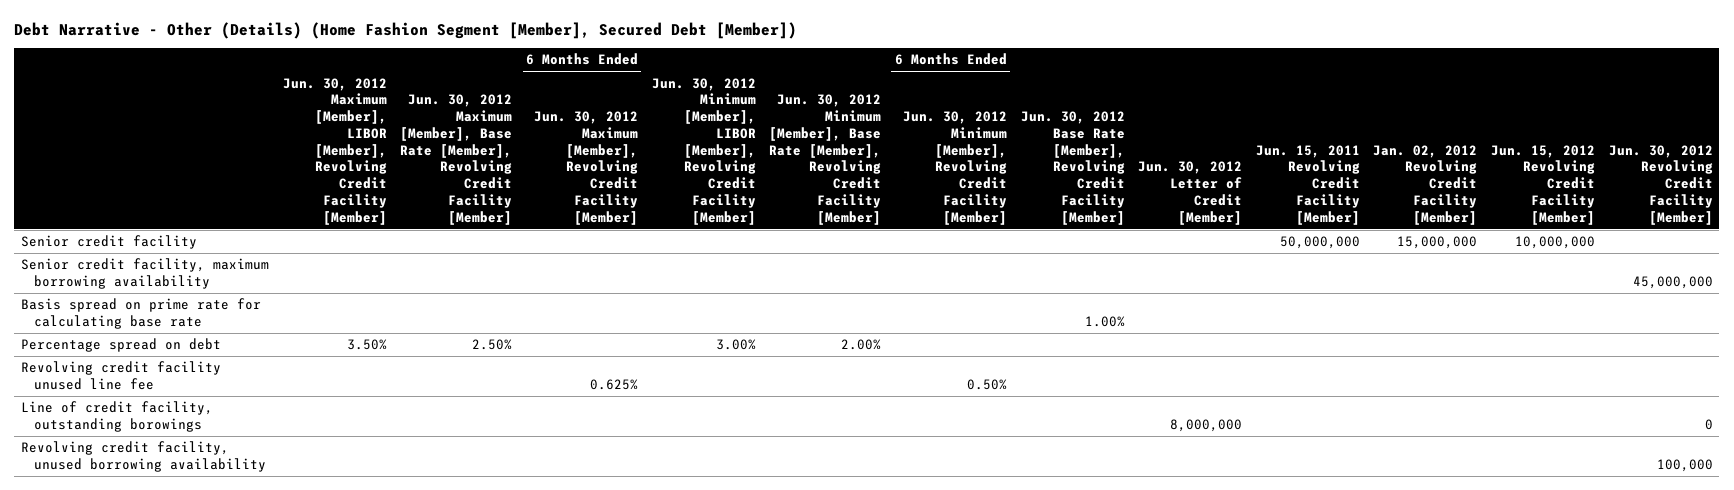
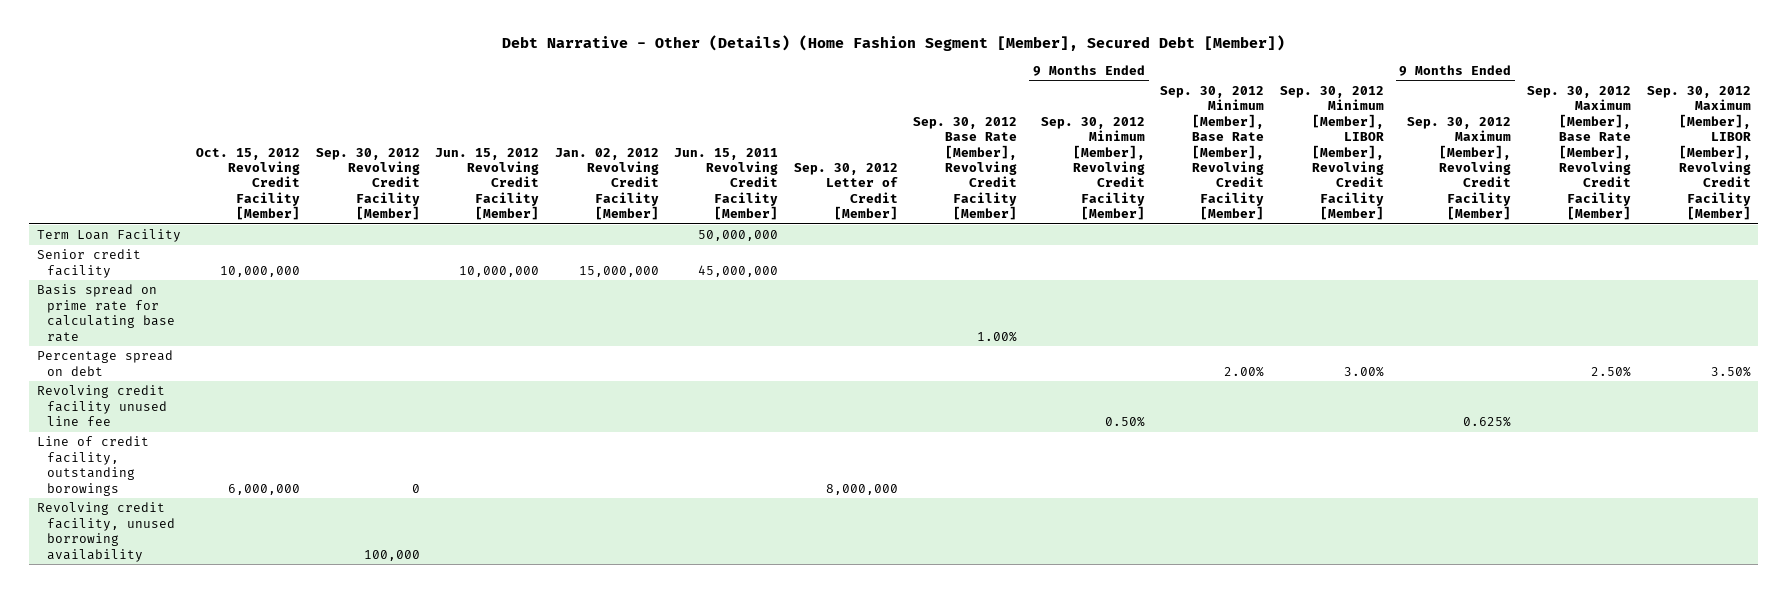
- | Jun. 30, 2012 Maximum [Member], LIBOR [Member], Revolving Credit Facility [Member] | Jun. 30, 2012 Maximum [Member], Base Rate [Member], Revolving Credit Facility [Member] | 6 Months Ended Jun. 30, 2012 Maximum [Member], Revolving Credit Facility [Member] | Jun. 30, 2012 Minimum [Member], LIBOR [Member], Revolving Credit Facility [Member] | Jun. 30, 2012 Minimum [Member], Base Rate [Member], Revolving Credit Facility [Member] | 6 Months Ended Jun. 30, 2012 Minimum [Member], Revolving Credit Facility [Member] | Jun. 30, 2012 Base Rate [Member], Revolving Credit Facility [Member] | Jun. 30, 2012 Letter of Credit [Member] | Jun. 15, 2011 Revolving Credit Facility [Member] | Jan. 02, 2012 Revolving Credit Facility [Member] | Jun. 15, 2012 Revolving Credit Facility [Member] | Jun. 30, 2012 Revolving Credit Facility [Member]
+ | Oct. 15, 2012 Revolving Credit Facility [Member] | Sep. 30, 2012 Revolving Credit Facility [Member] | Jun. 15, 2012 Revolving Credit Facility [Member] | Jan. 02, 2012 Revolving Credit Facility [Member] | Jun. 15, 2011 Revolving Credit Facility [Member] | Sep. 30, 2012 Letter of Credit [Member] | Sep. 30, 2012 Base Rate [Member], Revolving Credit Facility [Member] | 9 Months Ended Sep. 30, 2012 Minimum [Member], Revolving Credit Facility [Member] | Sep. 30, 2012 Minimum [Member], Base Rate [Member], Revolving Credit Facility [Member] | Sep. 30, 2012 Minimum [Member], LIBOR [Member], Revolving Credit Facility [Member] | 9 Months Ended Sep. 30, 2012 Maximum [Member], Revolving Credit Facility [Member] | Sep. 30, 2012 Maximum [Member], Base Rate [Member], Revolving Credit Facility [Member] | Sep. 30, 2012 Maximum [Member], LIBOR [Member], Revolving Credit Facility [Member]
- Senior credit facility | | | | | | | | | 50,000,000 | 15,000,000 | 10,000,000 |
- Senior credit facility, maximum borrowing availability | | | | | | | | | | | | 45,000,000
+ Term Loan Facility | | | | | 50,000,000 | | | | | | | |
+ Senior credit facility | 10,000,000 | | 10,000,000 | 15,000,000 | 45,000,000 | | | | | | | |

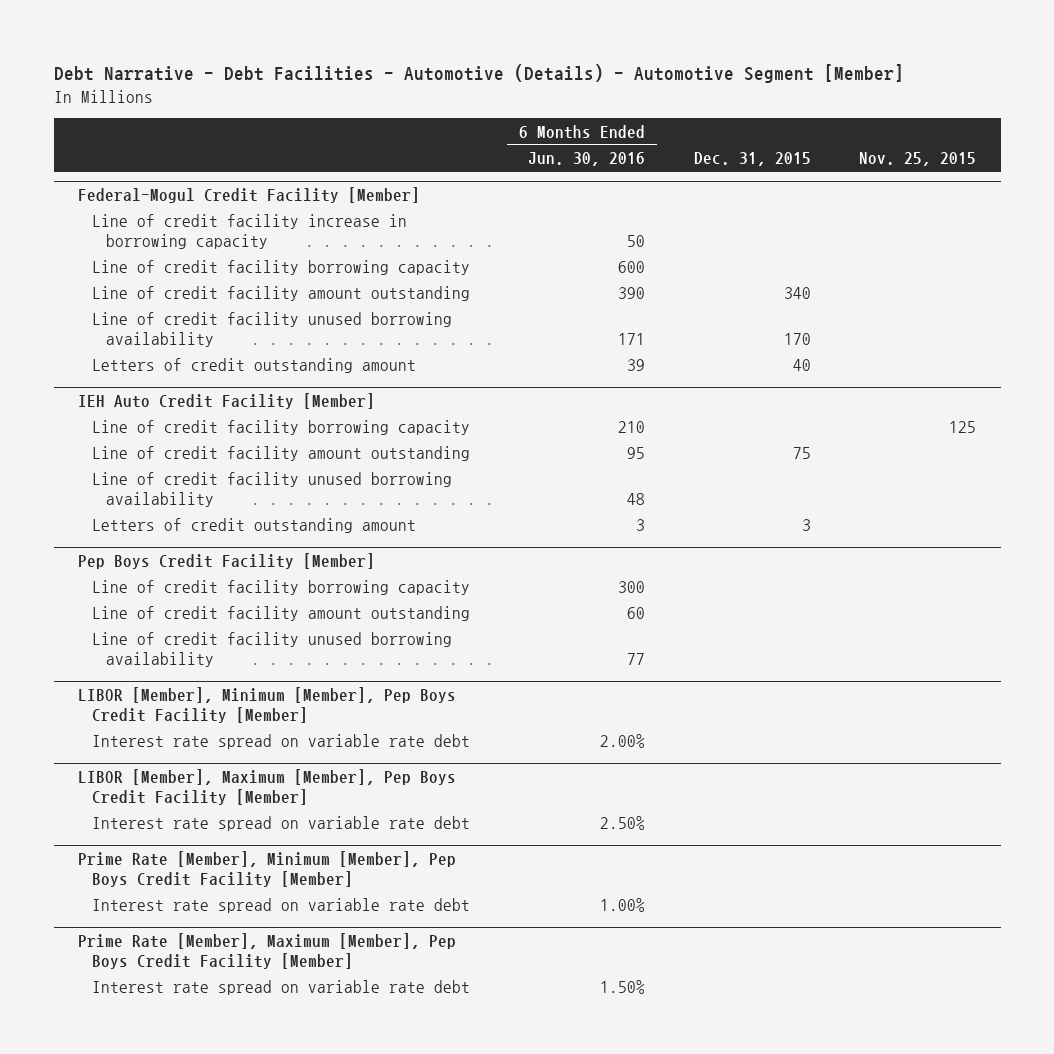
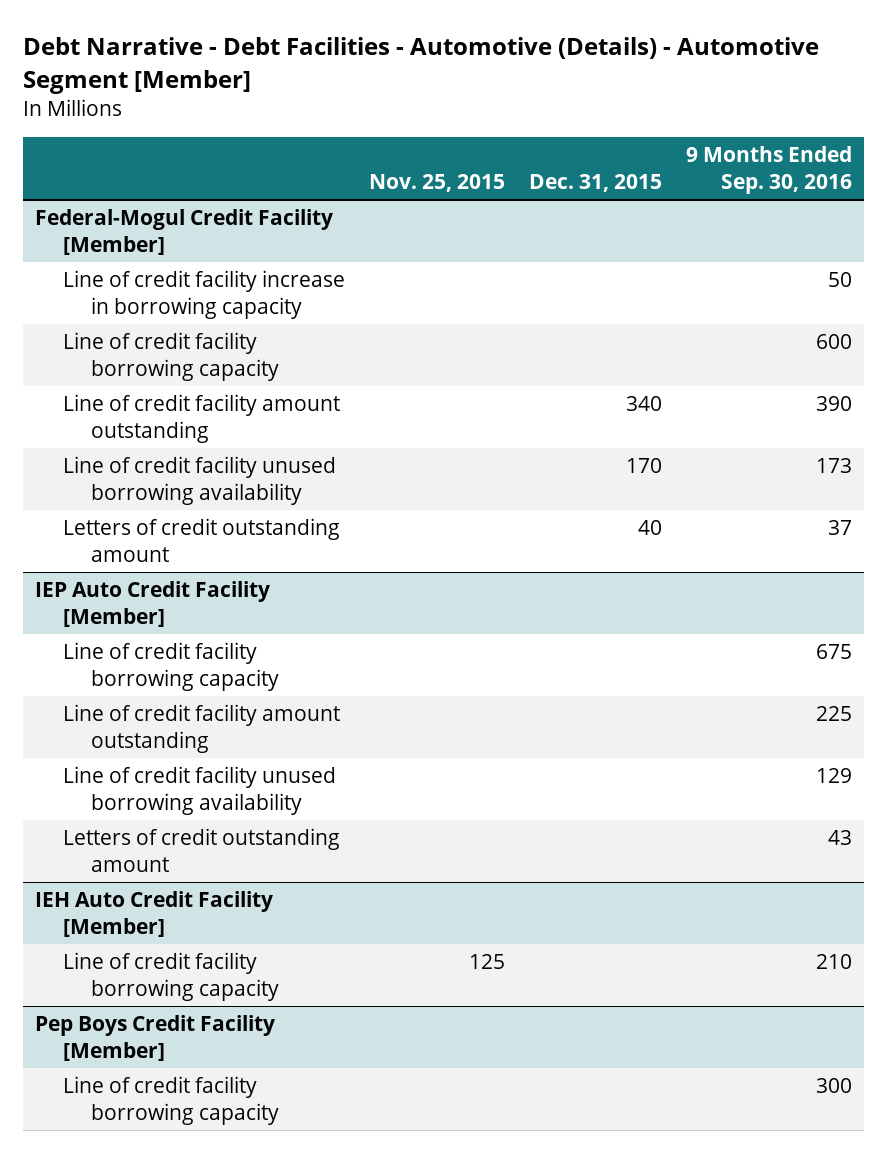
- | 6 Months Ended Jun. 30, 2016 | Dec. 31, 2015 | Nov. 25, 2015
+ | Nov. 25, 2015 | Dec. 31, 2015 | 9 Months Ended Sep. 30, 2016
+ IEP Auto Credit Facility [Member]
+ Line of credit facility borrowing capacity | | | 675
+ Line of credit facility amount outstanding | | | 225
+ Line of credit facility unused borrowing availability | | | 129
+ Letters of credit outstanding amount | | | 43
@ IEH Auto Credit Facility [Member]
- Line of credit facility amount outstanding | 95 | 75 |
- Line of credit facility unused borrowing availability | 48 | |
- Letters of credit outstanding amount | 3 | 3 |
@ Pep Boys Credit Facility [Member]
- Line of credit facility amount outstanding | 60 | |
- Line of credit facility unused borrowing availability | 77 | |
- LIBOR [Member], Minimum [Member], Pep Boys Credit Facility [Member]
- Interest rate spread on variable rate debt | 2.00% | |
- LIBOR [Member], Maximum [Member], Pep Boys Credit Facility [Member]
- Interest rate spread on variable rate debt | 2.50% | |
- Prime Rate [Member], Minimum [Member], Pep Boys Credit Facility [Member]
- Interest rate spread on variable rate debt | 1.00% | |
- Prime Rate [Member], Maximum [Member], Pep Boys Credit Facility [Member]
- Interest rate spread on variable rate debt | 1.50% | |

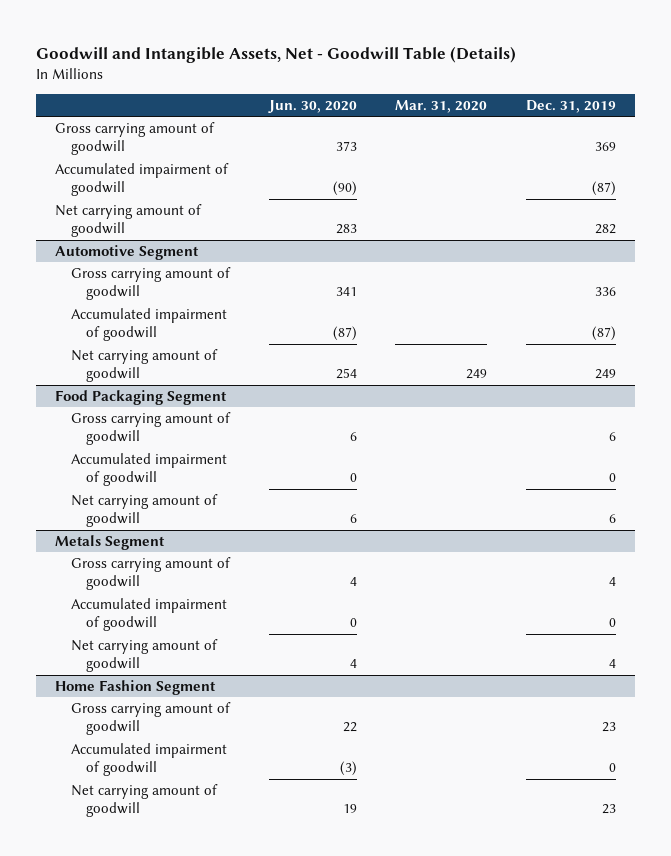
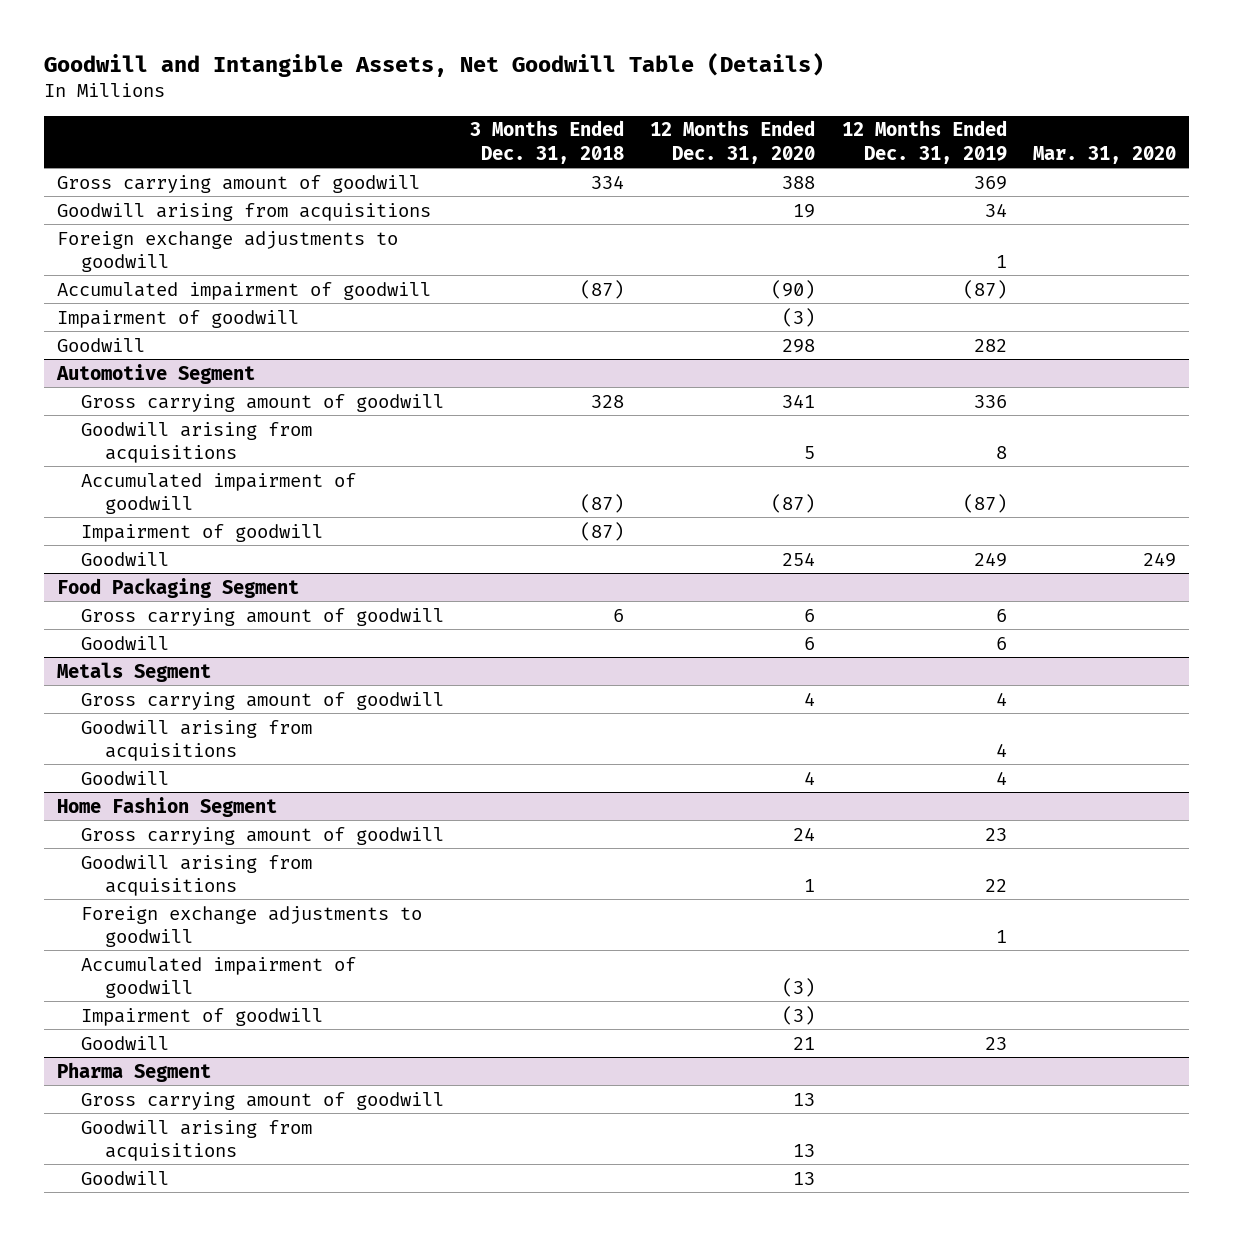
- Goodwill and Intangible Assets, Net - Goodwill Table (Details)
+ Goodwill and Intangible Assets, Net Goodwill Table (Details)
- | Jun. 30, 2020 | Mar. 31, 2020 | Dec. 31, 2019
+ | 3 Months Ended Dec. 31, 2018 | 12 Months Ended Dec. 31, 2020 | 12 Months Ended Dec. 31, 2019 | Mar. 31, 2020
+ Goodwill arising from acquisitions | | 19 | 34 |
+ Foreign exchange adjustments to goodwill | | | 1 |
- Net carrying amount of goodwill | 283 | | 282
+ Impairment of goodwill | | (3) | |
+ Goodwill | | 298 | 282 |
@ Automotive Segment
+ Goodwill arising from acquisitions | | 5 | 8 |
- Net carrying amount of goodwill | 254 | 249 | 249
+ Impairment of goodwill | (87) | | |
+ Goodwill | | 254 | 249 | 249
@ Food Packaging Segment
- Accumulated impairment of goodwill | 0 | | 0
- Net carrying amount of goodwill | 6 | | 6
+ Goodwill | | 6 | 6 |
@ Metals Segment
- Accumulated impairment of goodwill | 0 | | 0
- Net carrying amount of goodwill | 4 | | 4
+ Goodwill arising from acquisitions | | | 4 |
+ Goodwill | | 4 | 4 |
@ Home Fashion Segment
+ Goodwill arising from acquisitions | | 1 | 22 |
+ Foreign exchange adjustments to goodwill | | | 1 |
- Net carrying amount of goodwill | 19 | | 23
+ Impairment of goodwill | | (3) | |
+ Goodwill | | 21 | 23 |
+ Pharma Segment
+ Gross carrying amount of goodwill | | 13 | |
+ Goodwill arising from acquisitions | | 13 | |
+ Goodwill | | 13 | |

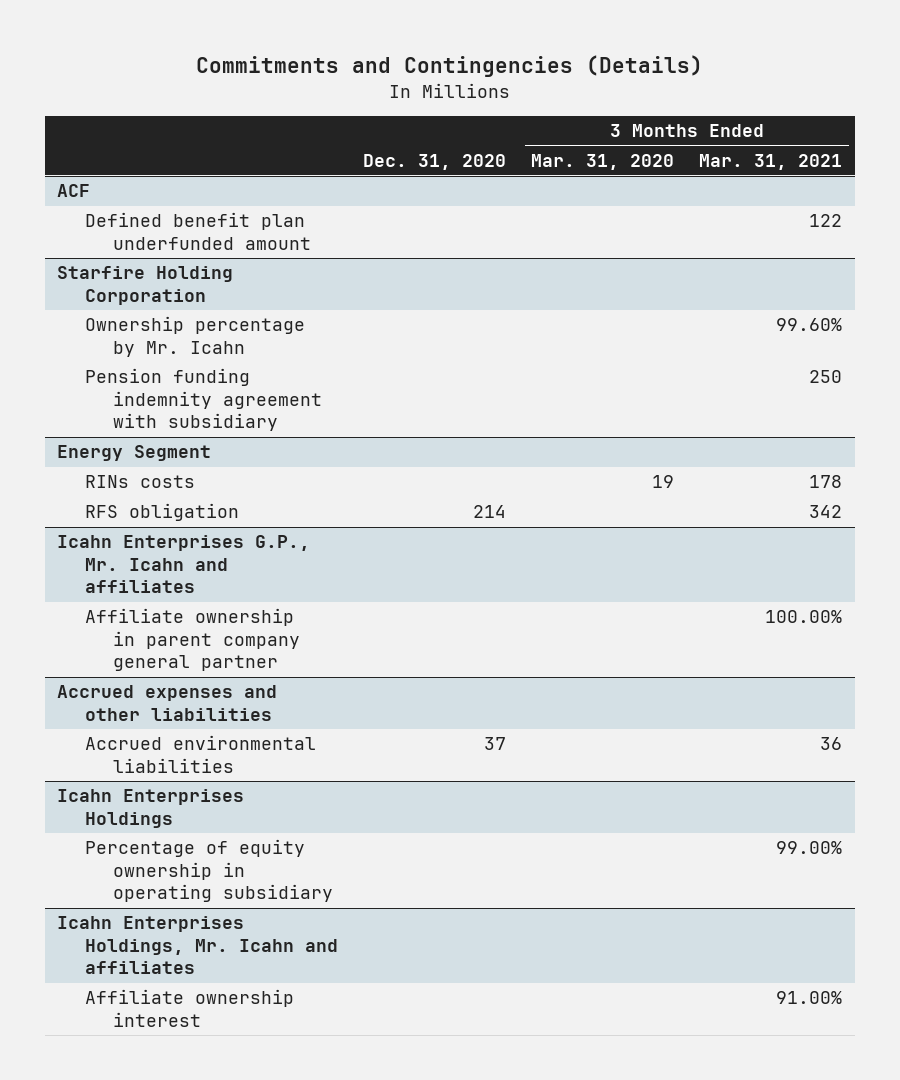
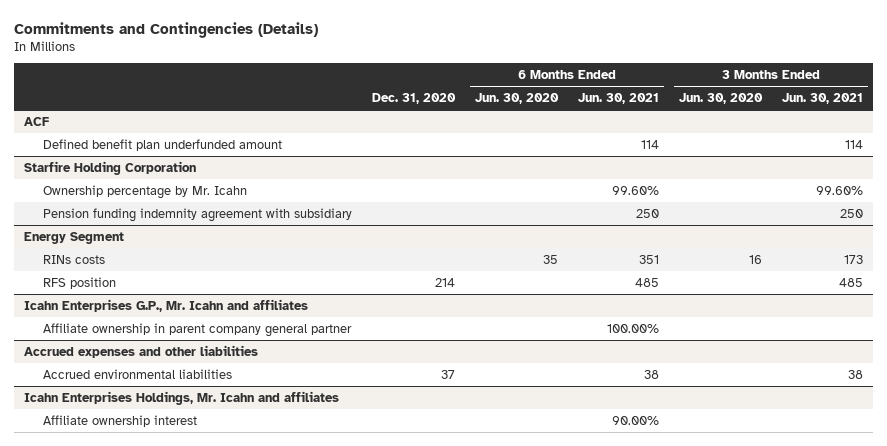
- | Dec. 31, 2020 | 3 Months Ended Mar. 31, 2020 | 3 Months Ended Mar. 31, 2021
+ | Dec. 31, 2020 | 6 Months Ended Jun. 30, 2020 | 6 Months Ended Jun. 30, 2021 | 3 Months Ended Jun. 30, 2020 | 3 Months Ended Jun. 30, 2021
@ Energy Segment
- RFS obligation | 214 | | 342
+ RFS position | 214 | | 485 | | 485
- Icahn Enterprises Holdings
- Percentage of equity ownership in operating subsidiary | | | 99.00%

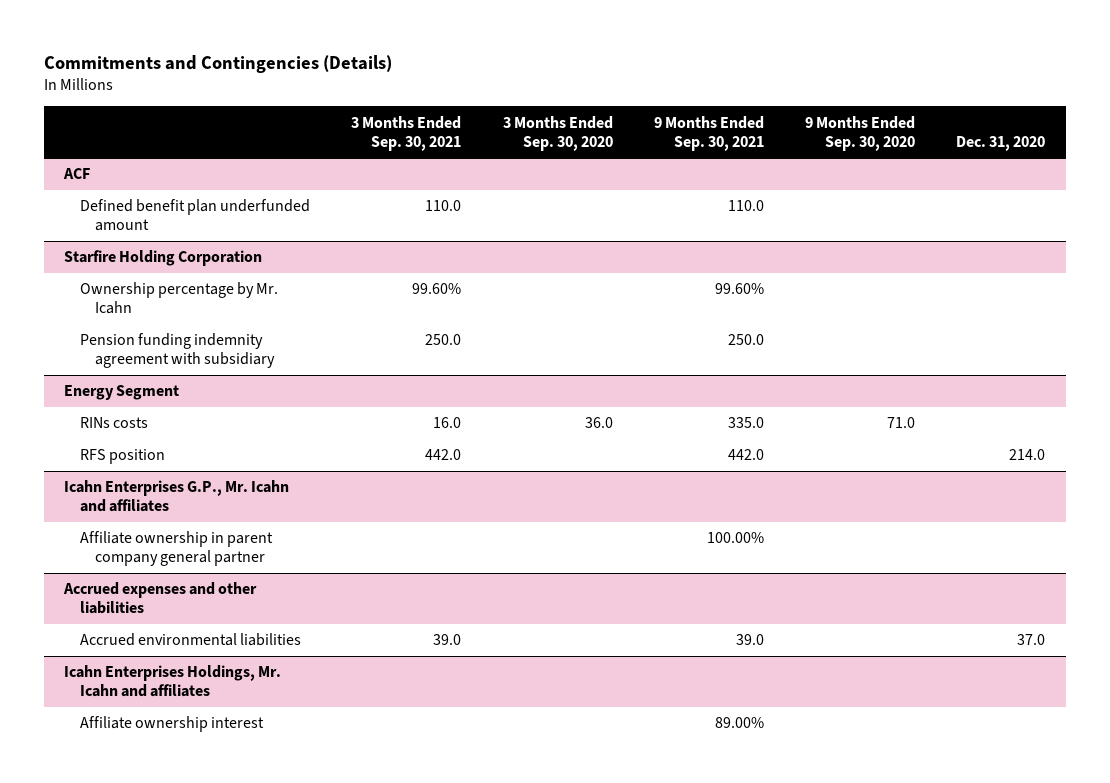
- | Dec. 31, 2020 | 6 Months Ended Jun. 30, 2020 | 6 Months Ended Jun. 30, 2021 | 3 Months Ended Jun. 30, 2020 | 3 Months Ended Jun. 30, 2021
+ | 3 Months Ended Sep. 30, 2021 | 3 Months Ended Sep. 30, 2020 | 9 Months Ended Sep. 30, 2021 | 9 Months Ended Sep. 30, 2020 | Dec. 31, 2020
@ Energy Segment
- RFS position | 214 | | 485 | | 485
+ RFS position | 442.0 | | 442.0 | | 214.0
@ Accrued expenses and other liabilities
- Accrued environmental liabilities | 37 | | 38 | | 38
+ Accrued environmental liabilities | 39.0 | | 39.0 | | 37.0

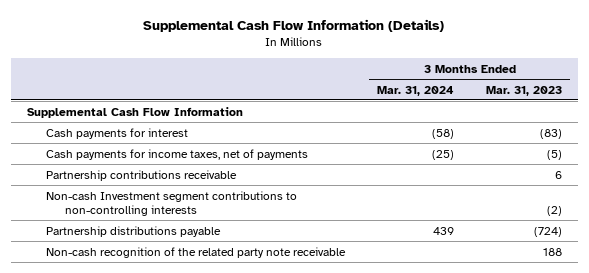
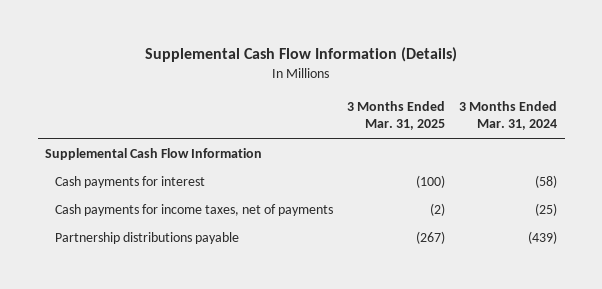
- | 3 Months Ended Mar. 31, 2024 | 3 Months Ended Mar. 31, 2023
+ | 3 Months Ended Mar. 31, 2025 | 3 Months Ended Mar. 31, 2024
- Partnership contributions receivable | | 6
- Non-cash Investment segment contributions to non-controlling interests | | (2)
- Partnership distributions payable | 439 | (724)
- Non-cash recognition of the related party note receivable | | 188
+ Partnership distributions payable | (267) | (439)

